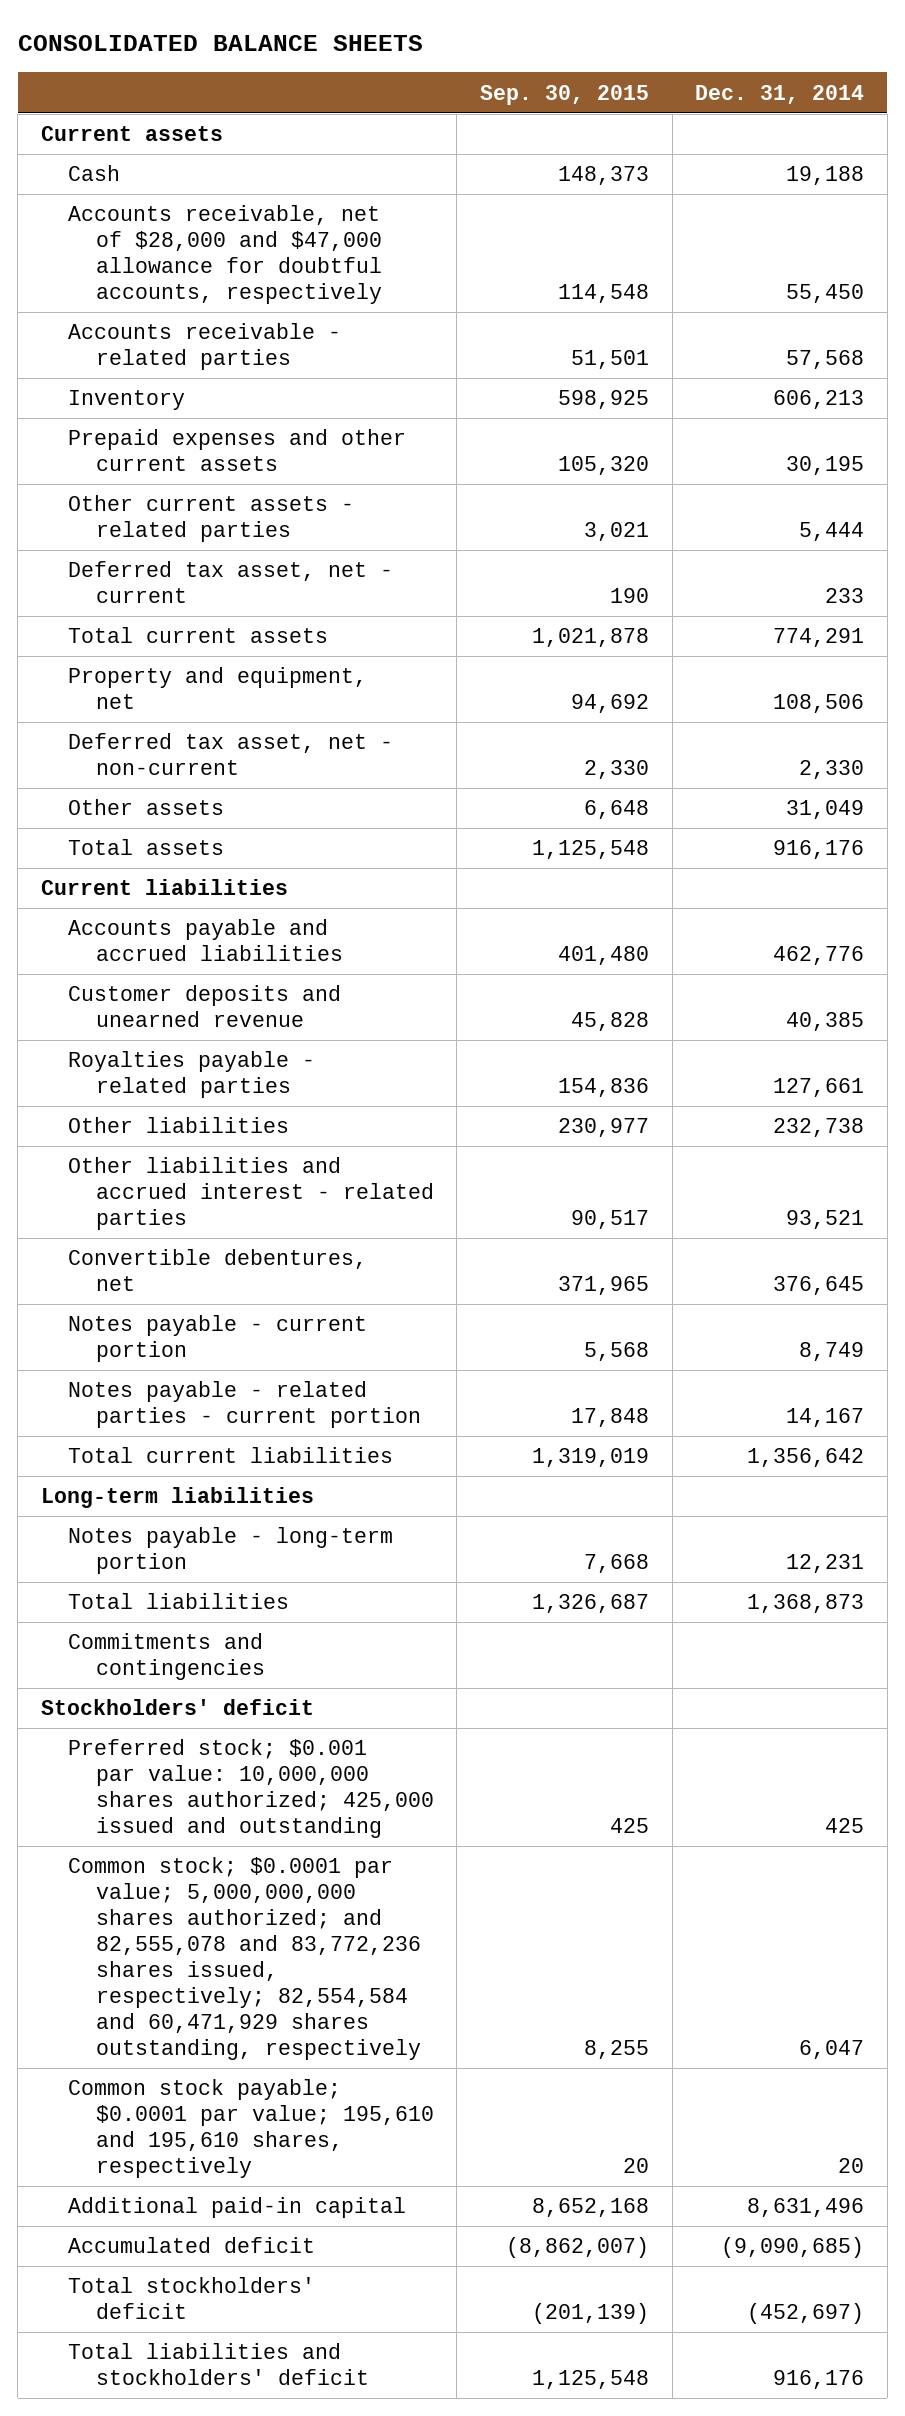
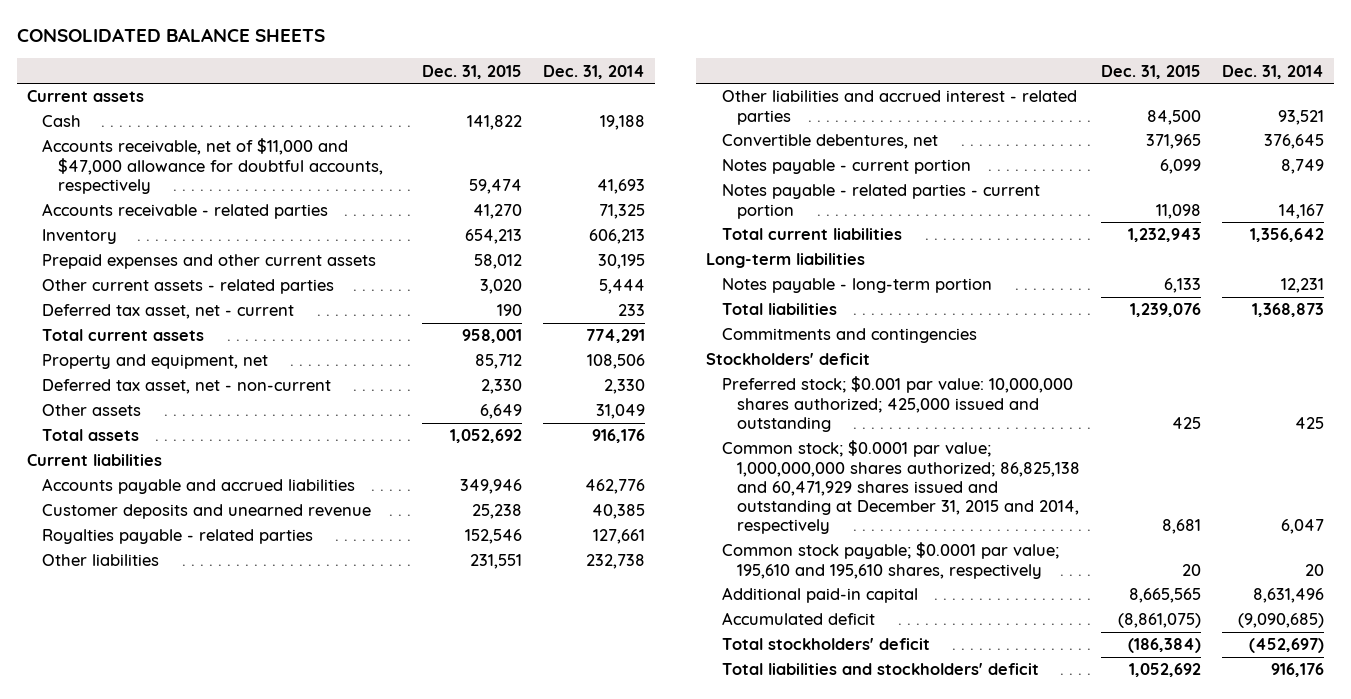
- | Sep. 30, 2015 | Dec. 31, 2014
+ | Dec. 31, 2015 | Dec. 31, 2014
- Accounts receivable, net of $28,000 and $47,000 allowance for doubtful accounts, respectively | 114,548 | 55,450
- Accounts receivable - related parties | 51,501 | 57,568
+ Accounts receivable, net of $11,000 and $47,000 allowance for doubtful accounts, respectively | 59,474 | 41,693
+ Accounts receivable - related parties | 41,270 | 71,325
- Common stock; $0.0001 par value; 5,000,000,000 shares authorized; and 82,555,078 and 83,772,236 shares issued, respectively; 82,554,584 and 60,471,929 shares outstanding, respectively | 8,255 | 6,047
+ Common stock; $0.0001 par value; 1,000,000,000 shares authorized; 86,825,138 and 60,471,929 shares issued and outstanding at December 31, 2015 and 2014, respectively | 8,681 | 6,047

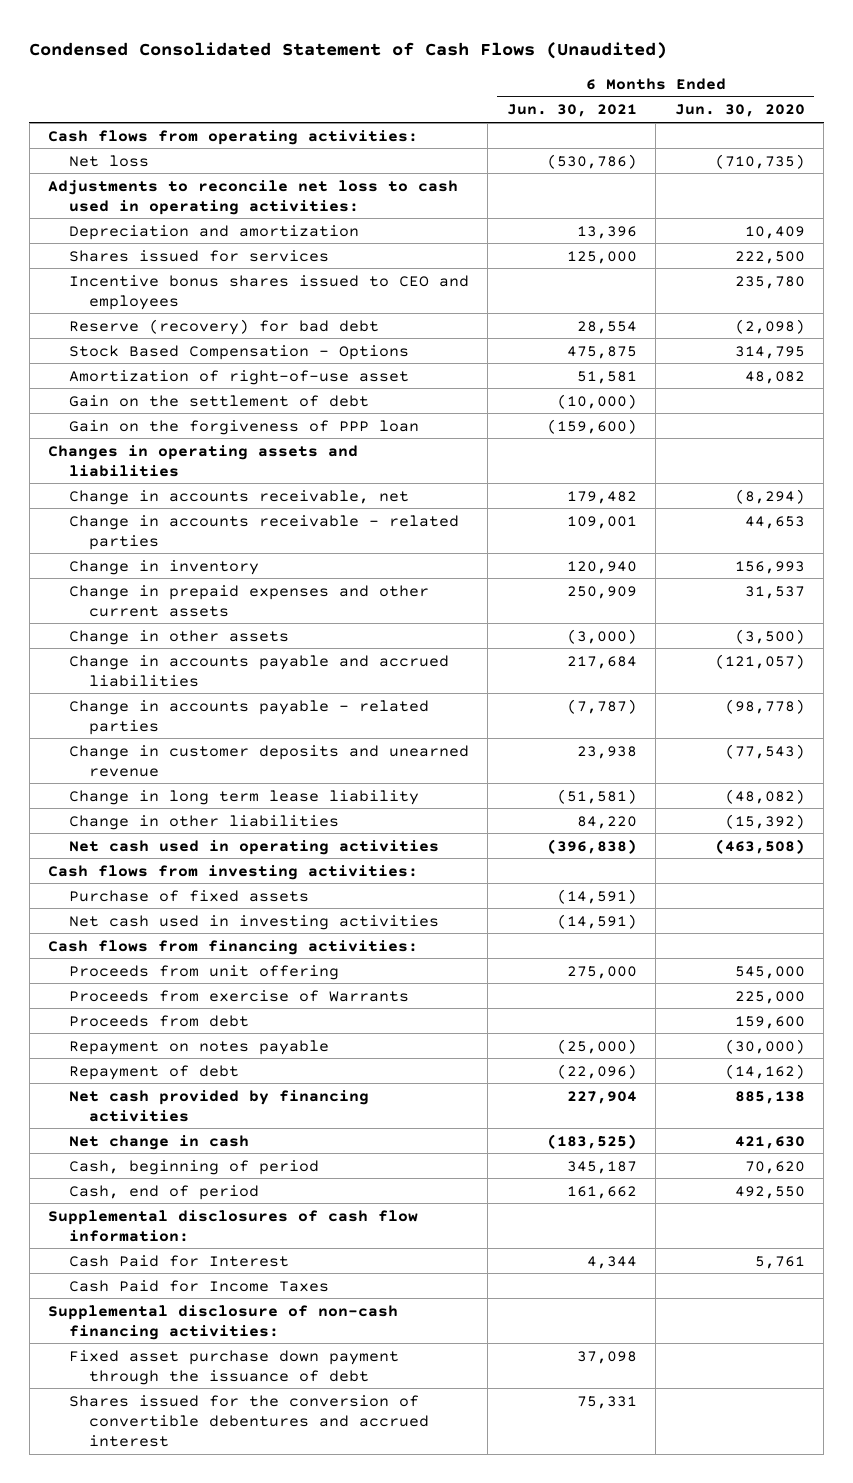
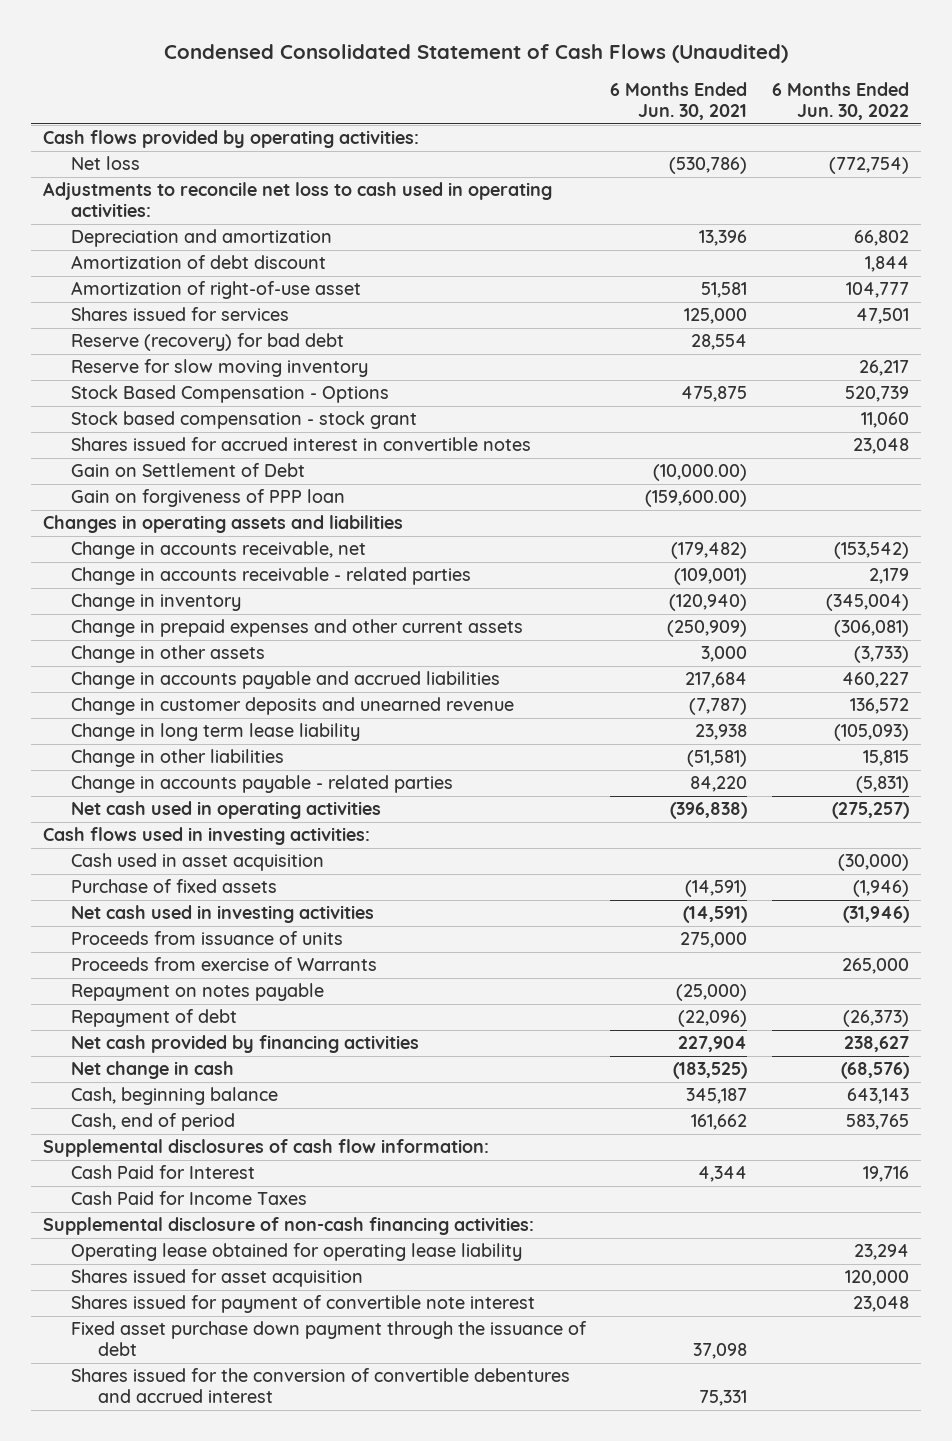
- | 6 Months Ended Jun. 30, 2021 | 6 Months Ended Jun. 30, 2020
+ | 6 Months Ended Jun. 30, 2021 | 6 Months Ended Jun. 30, 2022
- Cash flows from operating activities:
+ Cash flows provided by operating activities:
+ Amortization of debt discount | | 1,844
moved up: Amortization of right-of-use asset | 51,581 | 104,777
- Incentive bonus shares issued to CEO and employees | | 235,780
+ Reserve for slow moving inventory | | 26,217
- Gain on the settlement of debt | (10,000) |
- Gain on the forgiveness of PPP loan | (159,600) |
+ Stock based compensation - stock grant | | 11,060
+ Shares issued for accrued interest in convertible notes | | 23,048
+ Gain on Settlement of Debt | (10,000.00) |
+ Gain on forgiveness of PPP loan | (159,600.00) |
- Change in accounts receivable, net | 179,482 | (8,294)
- Change in accounts receivable - related parties | 109,001 | 44,653
- Change in inventory | 120,940 | 156,993
- Change in prepaid expenses and other current assets | 250,909 | 31,537
- Change in other assets | (3,000) | (3,500)
+ Change in accounts receivable, net | (179,482) | (153,542)
+ Change in accounts receivable - related parties | (109,001) | 2,179
+ Change in inventory | (120,940) | (345,004)
+ Change in prepaid expenses and other current assets | (250,909) | (306,081)
+ Change in other assets | 3,000 | (3,733)
- Change in accounts payable - related parties | (7,787) | (98,778)
- Change in customer deposits and unearned revenue | 23,938 | (77,543)
- Change in long term lease liability | (51,581) | (48,082)
- Change in other liabilities | 84,220 | (15,392)
+ Change in customer deposits and unearned revenue | (7,787) | 136,572
+ Change in long term lease liability | 23,938 | (105,093)
+ Change in other liabilities | (51,581) | 15,815
+ Change in accounts payable - related parties | 84,220 | (5,831)
- Cash flows from investing activities:
+ Cash flows used in investing activities:
+ Cash used in asset acquisition | | (30,000)
- Cash flows from financing activities:
- Proceeds from unit offering | 275,000 | 545,000
+ Proceeds from issuance of units | 275,000 |
- Proceeds from debt | | 159,600
- Cash, beginning of period | 345,187 | 70,620
+ Cash, beginning balance | 345,187 | 643,143
+ Operating lease obtained for operating lease liability | | 23,294
+ Shares issued for asset acquisition | | 120,000
+ Shares issued for payment of convertible note interest | | 23,048

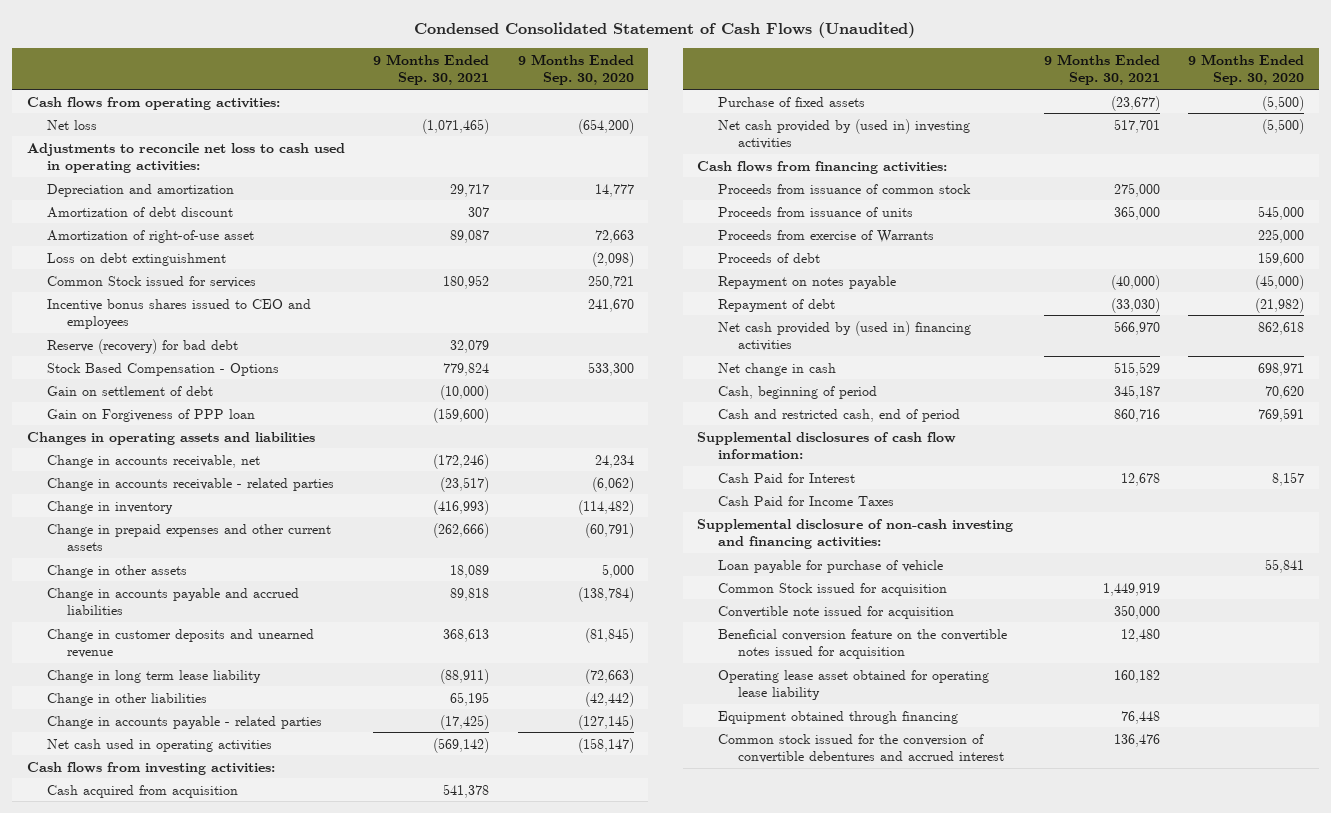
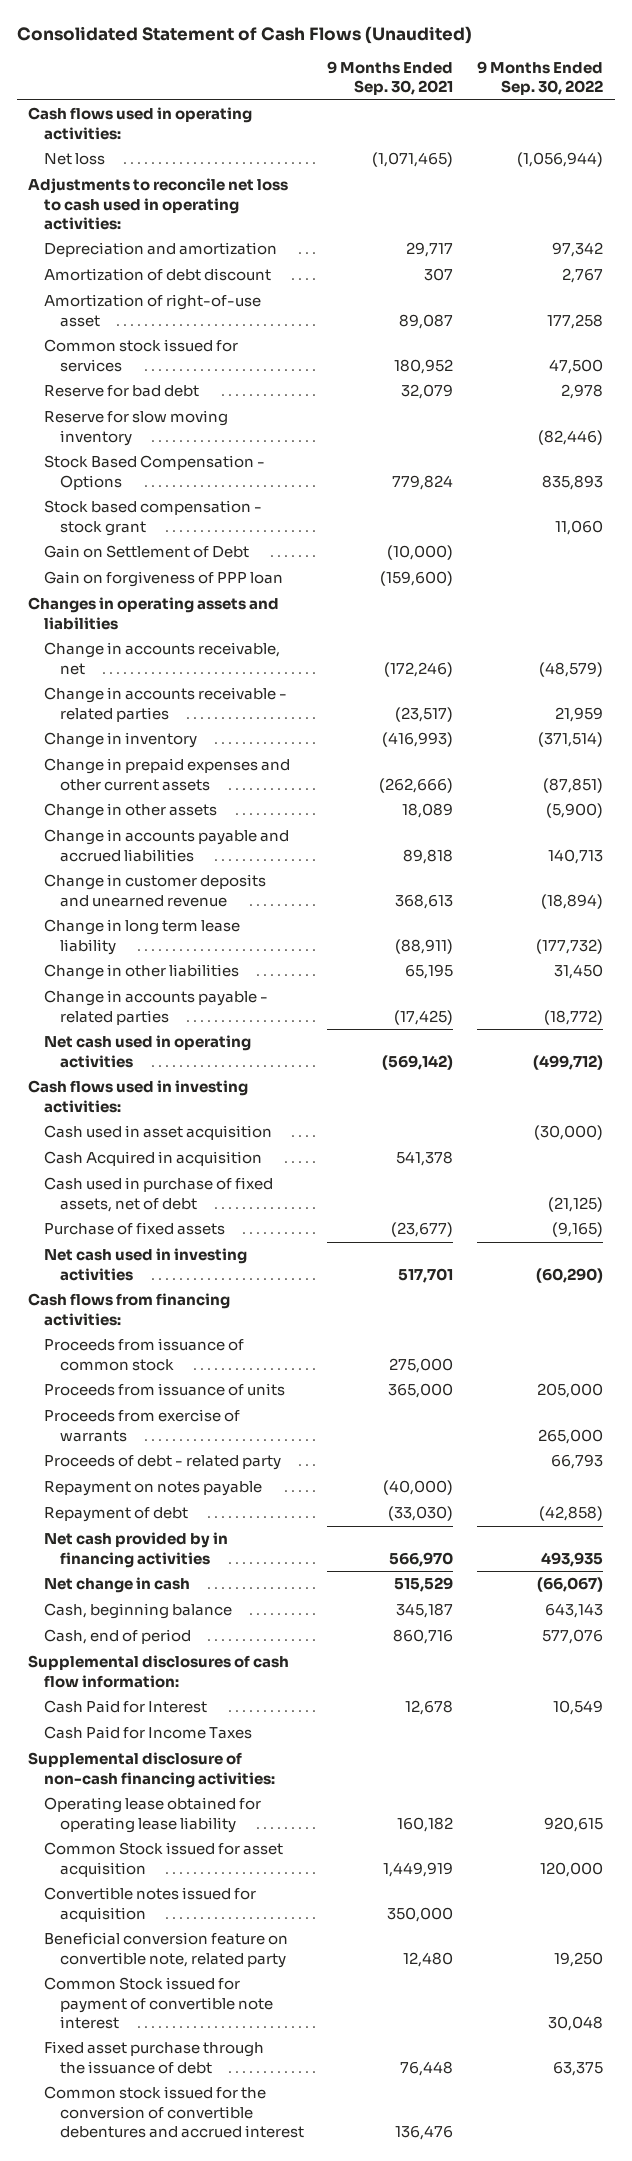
- Condensed Consolidated Statement of Cash Flows (Unaudited)
+ Consolidated Statement of Cash Flows (Unaudited)
- | 9 Months Ended Sep. 30, 2021 | 9 Months Ended Sep. 30, 2020
+ | 9 Months Ended Sep. 30, 2021 | 9 Months Ended Sep. 30, 2022
- Cash flows from operating activities:
+ Cash flows used in operating activities:
- Loss on debt extinguishment | | (2,098)
- Common Stock issued for services | 180,952 | 250,721
- Incentive bonus shares issued to CEO and employees | | 241,670
- Reserve (recovery) for bad debt | 32,079 |
+ Common stock issued for services | 180,952 | 47,500
+ Reserve for bad debt | 32,079 | 2,978
+ Reserve for slow moving inventory | | (82,446)
- Gain on settlement of debt | (10,000) |
- Gain on Forgiveness of PPP loan | (159,600) |
+ Stock based compensation - stock grant | | 11,060
+ Gain on Settlement of Debt | (10,000) |
+ Gain on forgiveness of PPP loan | (159,600) |
- Cash flows from investing activities:
- Cash acquired from acquisition | 541,378 |
+ Cash flows used in investing activities:
+ Cash used in asset acquisition | | (30,000)
+ Cash Acquired in acquisition | 541,378 |
+ Cash used in purchase of fixed assets, net of debt | | (21,125)
- Net cash provided by (used in) investing activities | 517,701 | (5,500)
+ Net cash used in investing activities | 517,701 | (60,290)
- Proceeds from exercise of Warrants | | 225,000
- Proceeds of debt | | 159,600
+ Proceeds from exercise of warrants | | 265,000
+ Proceeds of debt - related party | | 66,793
- Net cash provided by (used in) financing activities | 566,970 | 862,618
+ Net cash provided by in financing activities | 566,970 | 493,935
- Cash, beginning of period | 345,187 | 70,620
- Cash and restricted cash, end of period | 860,716 | 769,591
+ Cash, beginning balance | 345,187 | 643,143
+ Cash, end of period | 860,716 | 577,076
- Supplemental disclosure of non-cash investing and financing activities:
- Loan payable for purchase of vehicle | | 55,841
- Common Stock issued for acquisition | 1,449,919 |
- Convertible note issued for acquisition | 350,000 |
- Beneficial conversion feature on the convertible notes issued for acquisition | 12,480 |
- Operating lease asset obtained for operating lease liability | 160,182 |
- Equipment obtained through financing | 76,448 |
+ Supplemental disclosure of non-cash financing activities:
+ Operating lease obtained for operating lease liability | 160,182 | 920,615
+ Common Stock issued for asset acquisition | 1,449,919 | 120,000
+ Convertible notes issued for acquisition | 350,000 |
+ Beneficial conversion feature on convertible note, related party | 12,480 | 19,250
+ Common Stock issued for payment of convertible note interest | | 30,048
+ Fixed asset purchase through the issuance of debt | 76,448 | 63,375

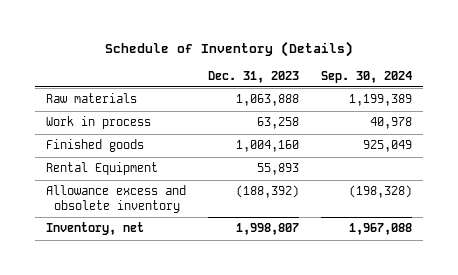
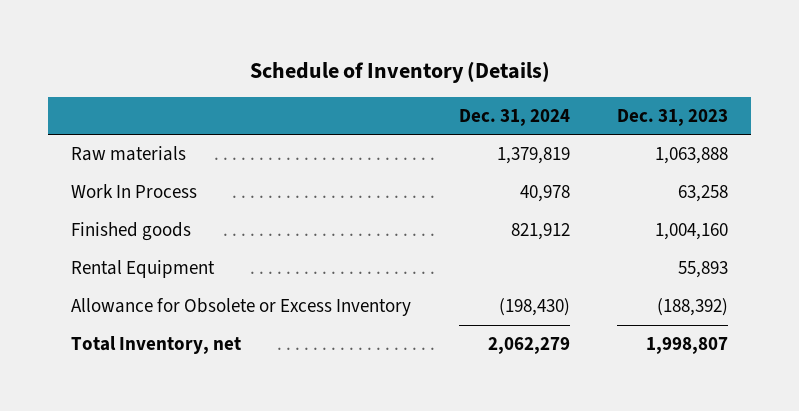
- | Dec. 31, 2023 | Sep. 30, 2024
+ | Dec. 31, 2024 | Dec. 31, 2023
- Work in process | 63,258 | 40,978
+ Work In Process | 40,978 | 63,258
- Allowance excess and obsolete inventory | (188,392) | (198,328)
- Inventory, net | 1,998,807 | 1,967,088
+ Allowance for Obsolete or Excess Inventory | (198,430) | (188,392)
+ Total Inventory, net | 2,062,279 | 1,998,807

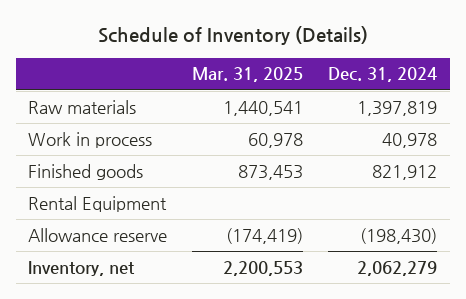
- | Dec. 31, 2024 | Dec. 31, 2023
+ | Mar. 31, 2025 | Dec. 31, 2024
- Raw materials | 1,379,819 | 1,063,888
- Work In Process | 40,978 | 63,258
+ Raw materials | 1,440,541 | 1,397,819
+ Work in process | 60,978 | 40,978
- Allowance for Obsolete or Excess Inventory | (198,430) | (188,392)
- Total Inventory, net | 2,062,279 | 1,998,807
+ Allowance reserve | (174,419) | (198,430)
+ Inventory, net | 2,200,553 | 2,062,279

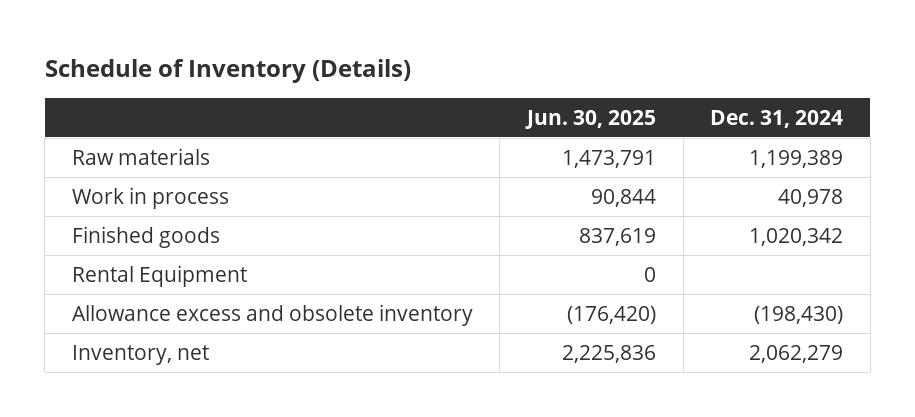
- | Mar. 31, 2025 | Dec. 31, 2024
+ | Jun. 30, 2025 | Dec. 31, 2024
- Raw materials | 1,440,541 | 1,397,819
+ Raw materials | 1,473,791 | 1,199,389
- Finished goods | 873,453 | 821,912
+ Finished goods | 837,619 | 1,020,342
- Allowance reserve | (174,419) | (198,430)
+ Allowance excess and obsolete inventory | (176,420) | (198,430)

